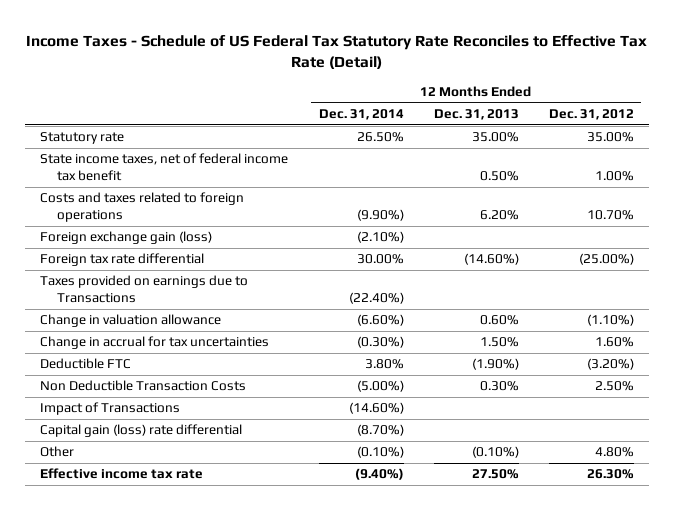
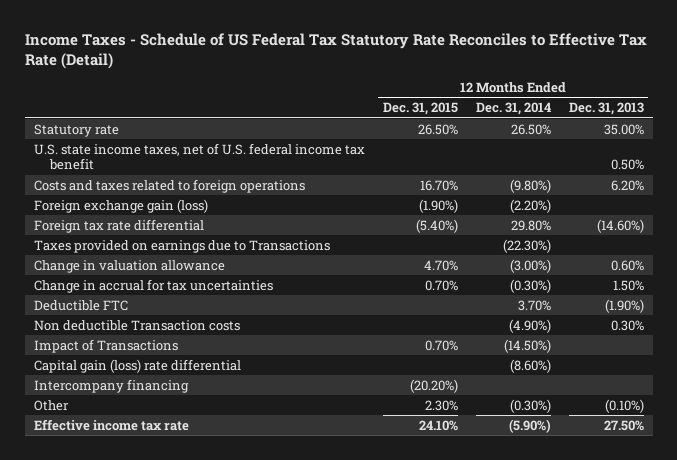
- | 12 Months Ended Dec. 31, 2014 | 12 Months Ended Dec. 31, 2013 | 12 Months Ended Dec. 31, 2012
+ | 12 Months Ended Dec. 31, 2015 | 12 Months Ended Dec. 31, 2014 | 12 Months Ended Dec. 31, 2013
- State income taxes, net of federal income tax benefit | | 0.50% | 1.00%
- Costs and taxes related to foreign operations | (9.90%) | 6.20% | 10.70%
- Foreign exchange gain (loss) | (2.10%) | |
- Foreign tax rate differential | 30.00% | (14.60%) | (25.00%)
- Taxes provided on earnings due to Transactions | (22.40%) | |
- Change in valuation allowance | (6.60%) | 0.60% | (1.10%)
+ U.S. state income taxes, net of U.S. federal income tax benefit | | | 0.50%
+ Costs and taxes related to foreign operations | 16.70% | (9.80%) | 6.20%
+ Foreign exchange gain (loss) | (1.90%) | (2.20%) |
+ Foreign tax rate differential | (5.40%) | 29.80% | (14.60%)
+ Taxes provided on earnings due to Transactions | | (22.30%) |
+ Change in valuation allowance | 4.70% | (3.00%) | 0.60%
- Deductible FTC | 3.80% | (1.90%) | (3.20%)
- Non Deductible Transaction Costs | (5.00%) | 0.30% | 2.50%
- Impact of Transactions | (14.60%) | |
- Capital gain (loss) rate differential | (8.70%) | |
- Other | (0.10%) | (0.10%) | 4.80%
- Effective income tax rate | (9.40%) | 27.50% | 26.30%
+ Deductible FTC | | 3.70% | (1.90%)
+ Non deductible Transaction costs | | (4.90%) | 0.30%
+ Impact of Transactions | 0.70% | (14.50%) |
+ Capital gain (loss) rate differential | | (8.60%) |
+ Intercompany financing | (20.20%) | |
+ Other | 2.30% | (0.30%) | (0.10%)
+ Effective income tax rate | 24.10% | (5.90%) | 27.50%

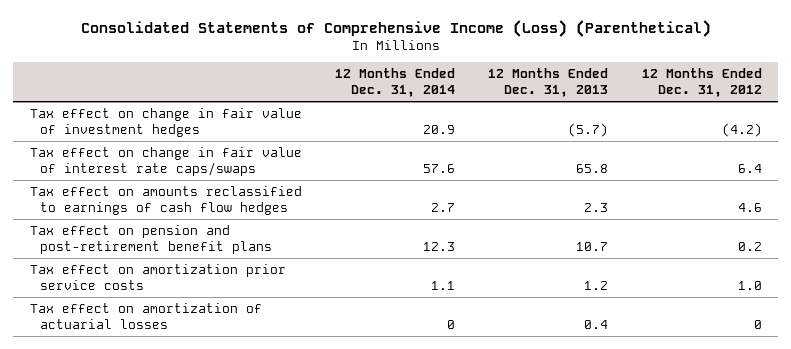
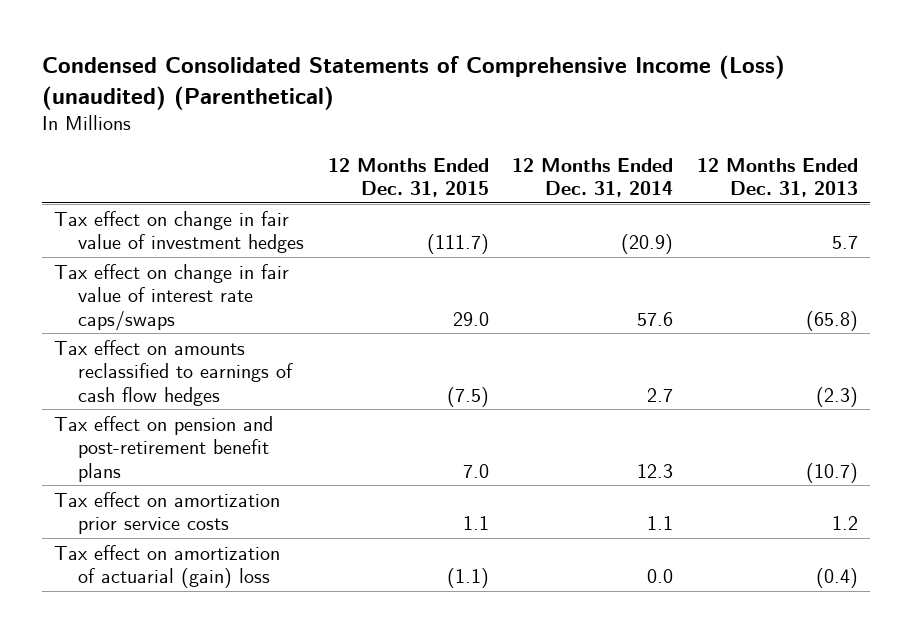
- Consolidated Statements of Comprehensive Income (Loss) (Parenthetical)
+ Condensed Consolidated Statements of Comprehensive Income (Loss) (unaudited) (Parenthetical)
- | 12 Months Ended Dec. 31, 2014 | 12 Months Ended Dec. 31, 2013 | 12 Months Ended Dec. 31, 2012
+ | 12 Months Ended Dec. 31, 2015 | 12 Months Ended Dec. 31, 2014 | 12 Months Ended Dec. 31, 2013
- Tax effect on change in fair value of investment hedges | 20.9 | (5.7) | (4.2)
- Tax effect on change in fair value of interest rate caps/swaps | 57.6 | 65.8 | 6.4
- Tax effect on amounts reclassified to earnings of cash flow hedges | 2.7 | 2.3 | 4.6
- Tax effect on pension and post-retirement benefit plans | 12.3 | 10.7 | 0.2
+ Tax effect on change in fair value of investment hedges | (111.7) | (20.9) | 5.7
+ Tax effect on change in fair value of interest rate caps/swaps | 29.0 | 57.6 | (65.8)
+ Tax effect on amounts reclassified to earnings of cash flow hedges | (7.5) | 2.7 | (2.3)
+ Tax effect on pension and post-retirement benefit plans | 7.0 | 12.3 | (10.7)
- Tax effect on amortization of actuarial losses | 0 | 0.4 | 0
+ Tax effect on amortization of actuarial (gain) loss | (1.1) | 0.0 | (0.4)

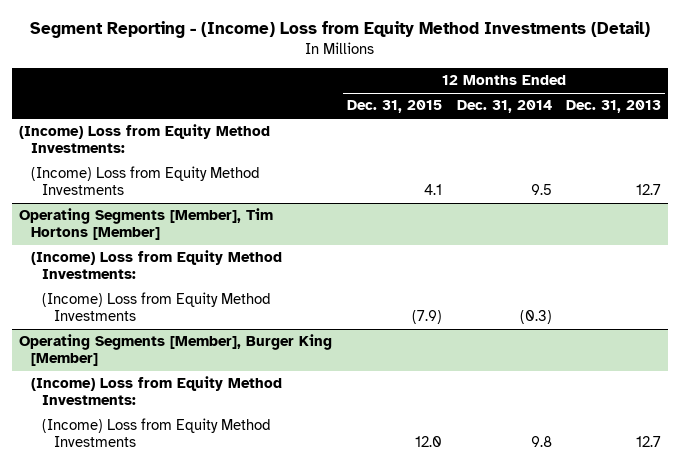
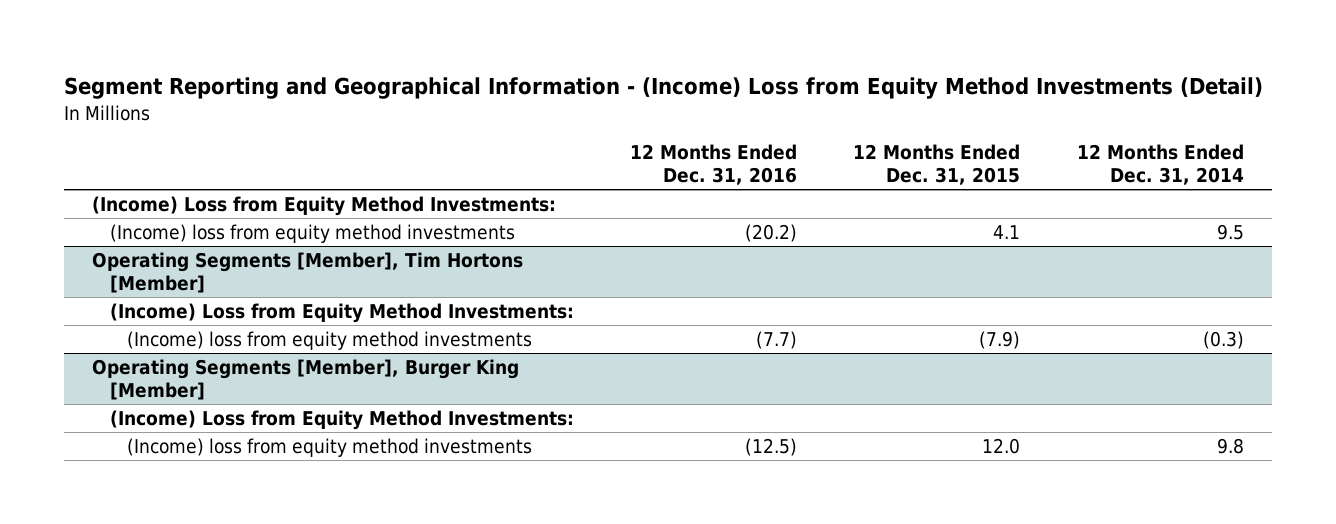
- Segment Reporting - (Income) Loss from Equity Method Investments (Detail)
+ Segment Reporting and Geographical Information - (Income) Loss from Equity Method Investments (Detail)
- | 12 Months Ended Dec. 31, 2015 | 12 Months Ended Dec. 31, 2014 | 12 Months Ended Dec. 31, 2013
+ | 12 Months Ended Dec. 31, 2016 | 12 Months Ended Dec. 31, 2015 | 12 Months Ended Dec. 31, 2014
- (Income) Loss from Equity Method Investments | 4.1 | 9.5 | 12.7
+ (Income) loss from equity method investments | (20.2) | 4.1 | 9.5
@ Operating Segments [Member], Tim Hortons [Member]
- (Income) Loss from Equity Method Investments | (7.9) | (0.3) |
+ (Income) loss from equity method investments | (7.7) | (7.9) | (0.3)
@ Operating Segments [Member], Burger King [Member]
- (Income) Loss from Equity Method Investments | 12.0 | 9.8 | 12.7
+ (Income) loss from equity method investments | (12.5) | 12.0 | 9.8

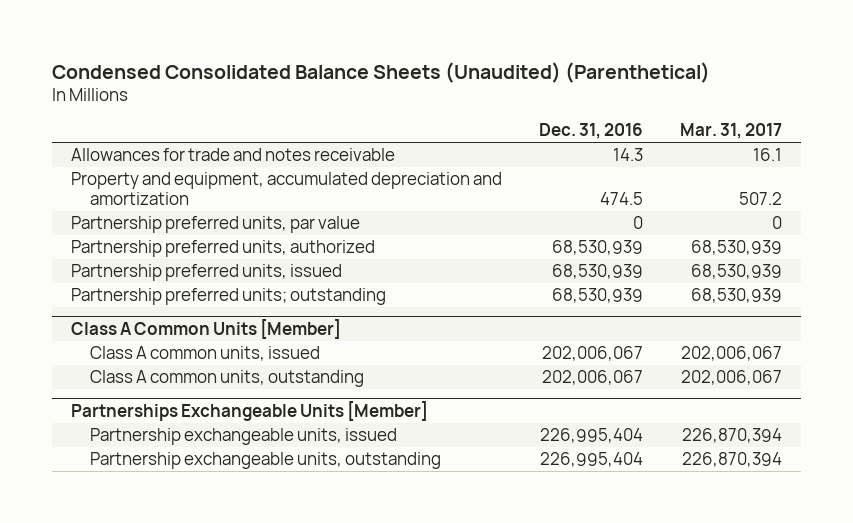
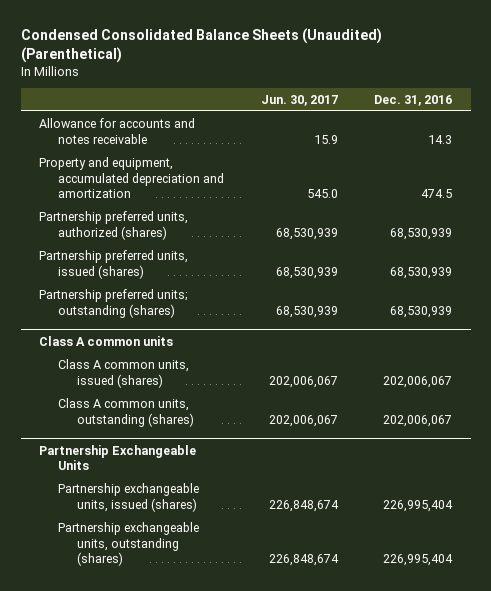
- | Dec. 31, 2016 | Mar. 31, 2017
+ | Jun. 30, 2017 | Dec. 31, 2016
- Allowances for trade and notes receivable | 14.3 | 16.1
+ Allowance for accounts and notes receivable | 15.9 | 14.3
- Partnership preferred units, par value | 0 | 0
- Partnership preferred units, authorized | 68,530,939 | 68,530,939
- Partnership preferred units, issued | 68,530,939 | 68,530,939
- Partnership preferred units; outstanding | 68,530,939 | 68,530,939
- Class A Common Units [Member]
- Class A common units, issued | 202,006,067 | 202,006,067
- Class A common units, outstanding | 202,006,067 | 202,006,067
- Partnerships Exchangeable Units [Member]
- Partnership exchangeable units, issued | 226,995,404 | 226,870,394
- Partnership exchangeable units, outstanding | 226,995,404 | 226,870,394
+ Partnership preferred units, authorized (shares) | 68,530,939 | 68,530,939
+ Partnership preferred units, issued (shares) | 68,530,939 | 68,530,939
+ Partnership preferred units; outstanding (shares) | 68,530,939 | 68,530,939
+ Class A common units
+ Class A common units, issued (shares) | 202,006,067 | 202,006,067
+ Class A common units, outstanding (shares) | 202,006,067 | 202,006,067
+ Partnership Exchangeable Units
+ Partnership exchangeable units, issued (shares) | 226,848,674 | 226,995,404
+ Partnership exchangeable units, outstanding (shares) | 226,848,674 | 226,995,404

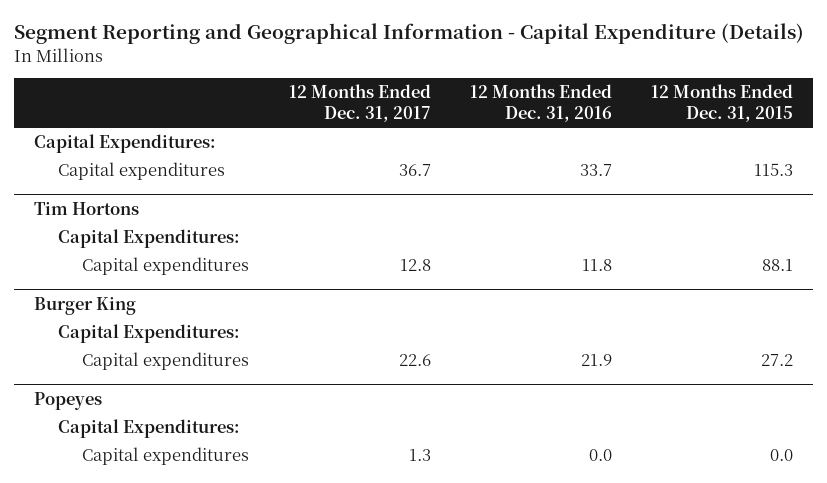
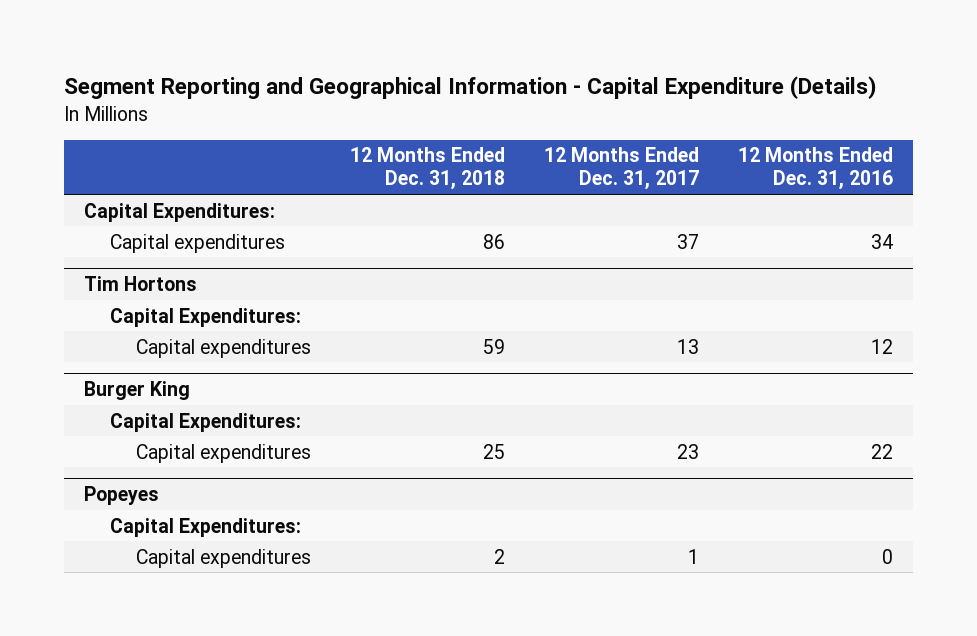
- | 12 Months Ended Dec. 31, 2017 | 12 Months Ended Dec. 31, 2016 | 12 Months Ended Dec. 31, 2015
+ | 12 Months Ended Dec. 31, 2018 | 12 Months Ended Dec. 31, 2017 | 12 Months Ended Dec. 31, 2016
- Capital expenditures | 36.7 | 33.7 | 115.3
+ Capital expenditures | 86 | 37 | 34
@ Tim Hortons
- Capital expenditures | 12.8 | 11.8 | 88.1
+ Capital expenditures | 59 | 13 | 12
@ Burger King
- Capital expenditures | 22.6 | 21.9 | 27.2
+ Capital expenditures | 25 | 23 | 22
@ Popeyes
- Capital expenditures | 1.3 | 0.0 | 0.0
+ Capital expenditures | 2 | 1 | 0

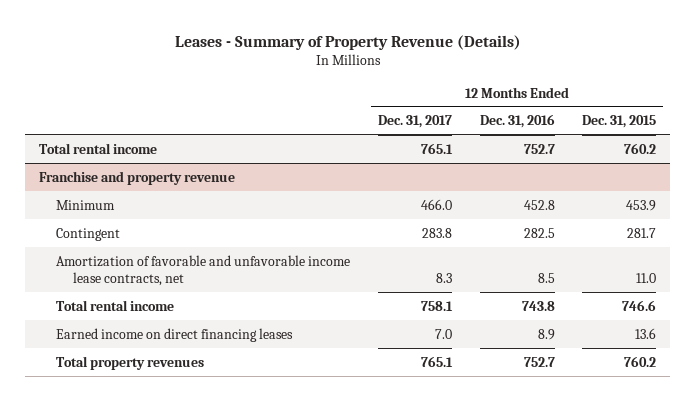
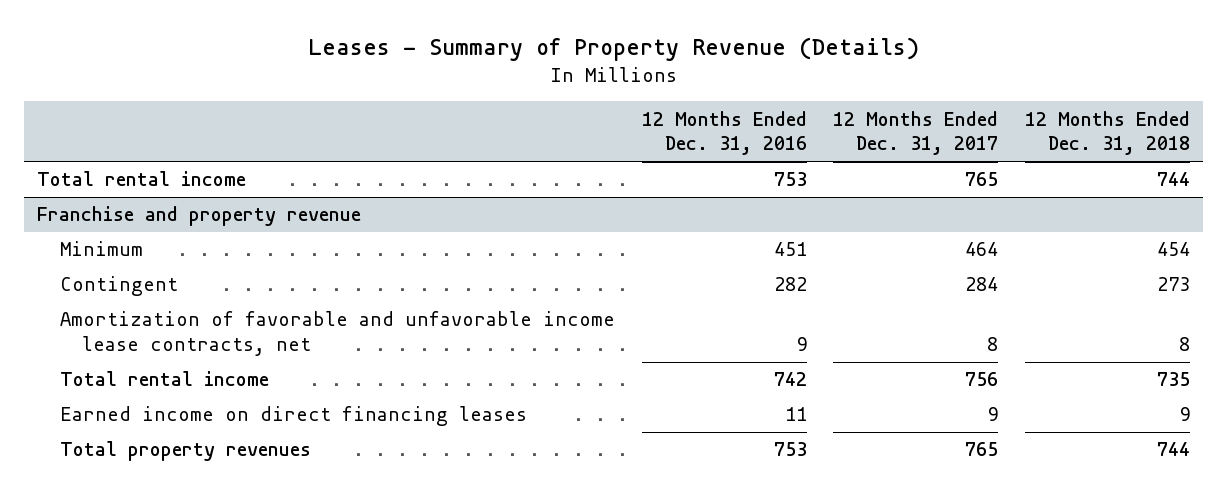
- | 12 Months Ended Dec. 31, 2017 | 12 Months Ended Dec. 31, 2016 | 12 Months Ended Dec. 31, 2015
+ | 12 Months Ended Dec. 31, 2016 | 12 Months Ended Dec. 31, 2017 | 12 Months Ended Dec. 31, 2018
- Total rental income | 765.1 | 752.7 | 760.2
+ Total rental income | 753 | 765 | 744
@ Franchise and property revenue
- Minimum | 466.0 | 452.8 | 453.9
- Contingent | 283.8 | 282.5 | 281.7
- Amortization of favorable and unfavorable income lease contracts, net | 8.3 | 8.5 | 11.0
- Total rental income | 758.1 | 743.8 | 746.6
- Earned income on direct financing leases | 7.0 | 8.9 | 13.6
- Total property revenues | 765.1 | 752.7 | 760.2
+ Minimum | 451 | 464 | 454
+ Contingent | 282 | 284 | 273
+ Amortization of favorable and unfavorable income lease contracts, net | 9 | 8 | 8
+ Total rental income | 742 | 756 | 735
+ Earned income on direct financing leases | 11 | 9 | 9
+ Total property revenues | 753 | 765 | 744

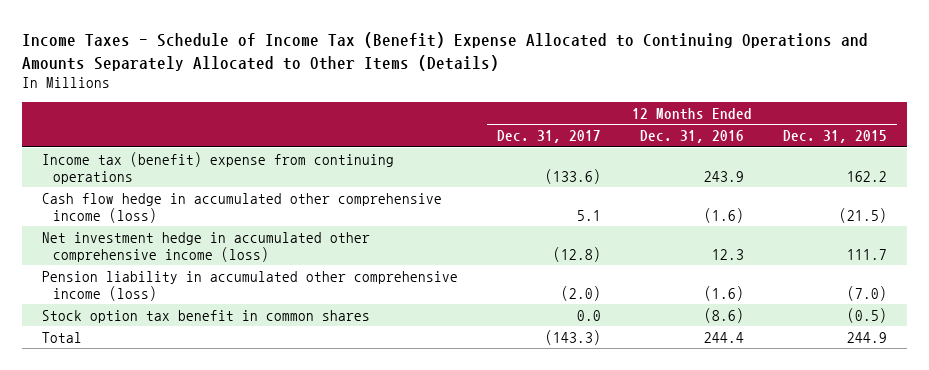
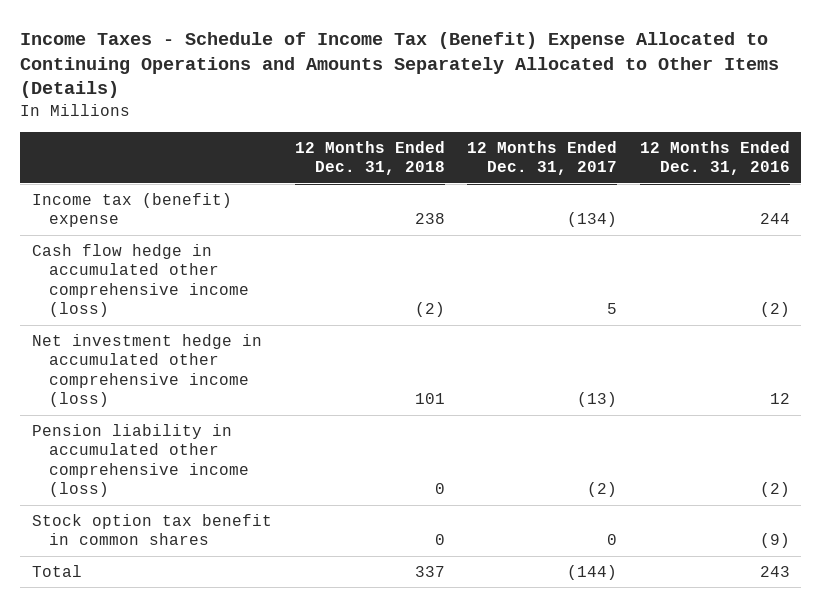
- | 12 Months Ended Dec. 31, 2017 | 12 Months Ended Dec. 31, 2016 | 12 Months Ended Dec. 31, 2015
+ | 12 Months Ended Dec. 31, 2018 | 12 Months Ended Dec. 31, 2017 | 12 Months Ended Dec. 31, 2016
- Income tax (benefit) expense from continuing operations | (133.6) | 243.9 | 162.2
- Cash flow hedge in accumulated other comprehensive income (loss) | 5.1 | (1.6) | (21.5)
- Net investment hedge in accumulated other comprehensive income (loss) | (12.8) | 12.3 | 111.7
- Pension liability in accumulated other comprehensive income (loss) | (2.0) | (1.6) | (7.0)
- Stock option tax benefit in common shares | 0.0 | (8.6) | (0.5)
- Total | (143.3) | 244.4 | 244.9
+ Income tax (benefit) expense | 238 | (134) | 244
+ Cash flow hedge in accumulated other comprehensive income (loss) | (2) | 5 | (2)
+ Net investment hedge in accumulated other comprehensive income (loss) | 101 | (13) | 12
+ Pension liability in accumulated other comprehensive income (loss) | 0 | (2) | (2)
+ Stock option tax benefit in common shares | 0 | 0 | (9)
+ Total | 337 | (144) | 243

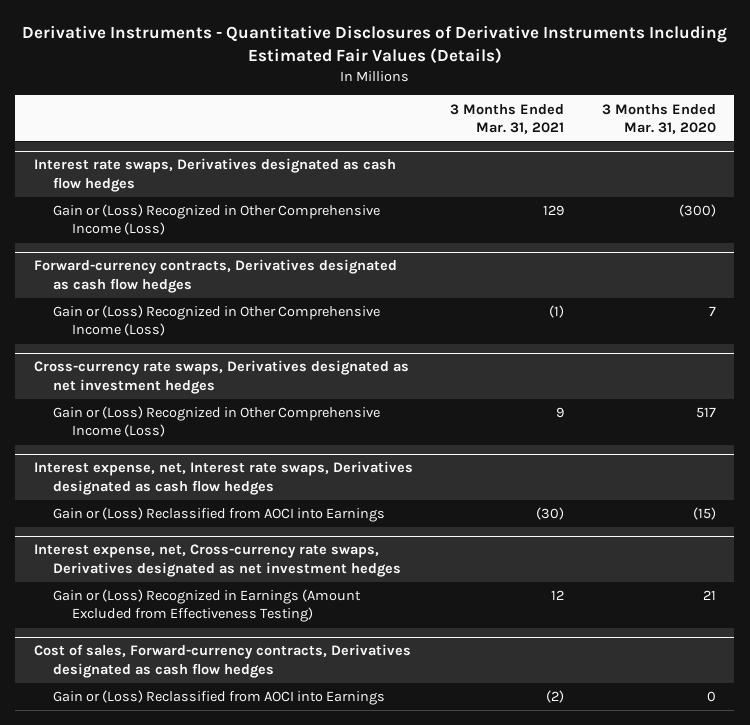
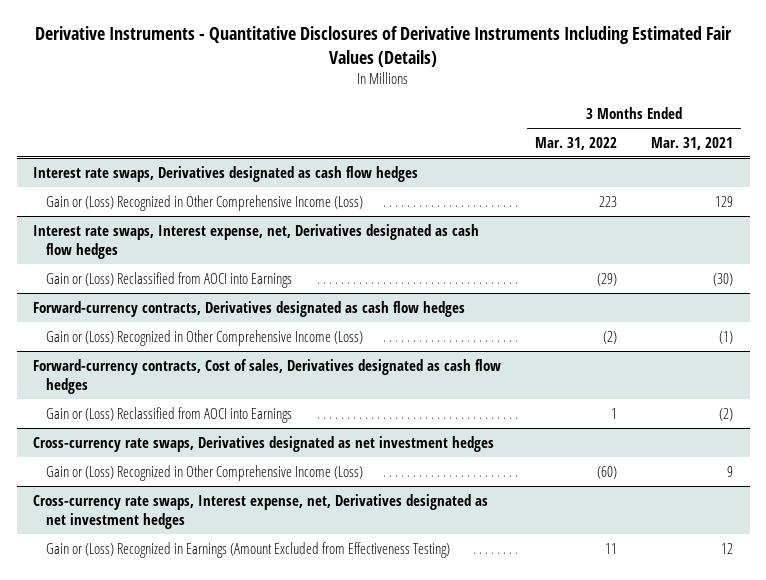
- | 3 Months Ended Mar. 31, 2021 | 3 Months Ended Mar. 31, 2020
+ | 3 Months Ended Mar. 31, 2022 | 3 Months Ended Mar. 31, 2021
+ Interest rate swaps, Interest expense, net, Derivatives designated as cash flow hedges
+ Gain or (Loss) Reclassified from AOCI into Earnings | (29) | (30)
+ Forward-currency contracts, Cost of sales, Derivatives designated as cash flow hedges
+ Gain or (Loss) Reclassified from AOCI into Earnings | 1 | (2)
- Interest expense, net, Interest rate swaps, Derivatives designated as cash flow hedges
- Gain or (Loss) Reclassified from AOCI into Earnings | (30) | (15)
- Interest expense, net, Cross-currency rate swaps, Derivatives designated as net investment hedges
+ Cross-currency rate swaps, Interest expense, net, Derivatives designated as net investment hedges
- Cost of sales, Forward-currency contracts, Derivatives designated as cash flow hedges
- Gain or (Loss) Reclassified from AOCI into Earnings | (2) | 0

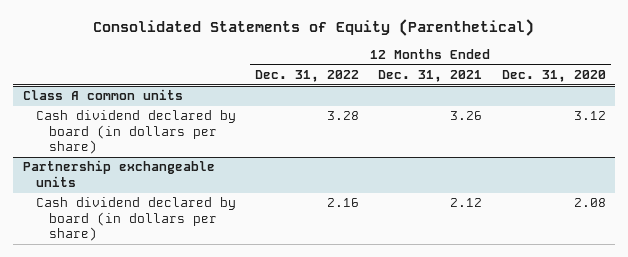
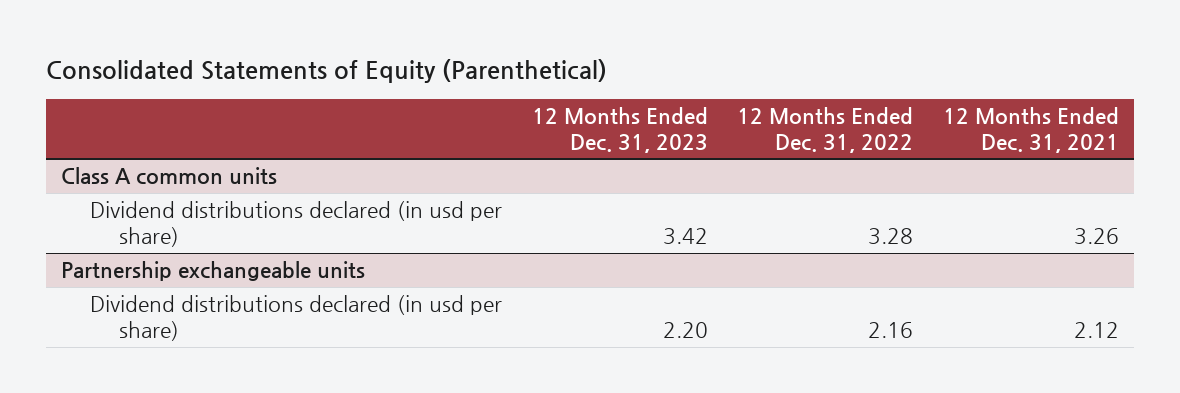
- | 12 Months Ended Dec. 31, 2022 | 12 Months Ended Dec. 31, 2021 | 12 Months Ended Dec. 31, 2020
+ | 12 Months Ended Dec. 31, 2023 | 12 Months Ended Dec. 31, 2022 | 12 Months Ended Dec. 31, 2021
@ Class A common units
- Cash dividend declared by board (in dollars per share) | 3.28 | 3.26 | 3.12
+ Dividend distributions declared (in usd per share) | 3.42 | 3.28 | 3.26
@ Partnership exchangeable units
- Cash dividend declared by board (in dollars per share) | 2.16 | 2.12 | 2.08
+ Dividend distributions declared (in usd per share) | 2.20 | 2.16 | 2.12

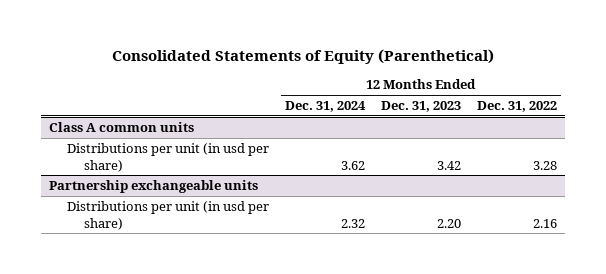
- | 12 Months Ended Dec. 31, 2023 | 12 Months Ended Dec. 31, 2022 | 12 Months Ended Dec. 31, 2021
+ | 12 Months Ended Dec. 31, 2024 | 12 Months Ended Dec. 31, 2023 | 12 Months Ended Dec. 31, 2022
@ Class A common units
- Dividend distributions declared (in usd per share) | 3.42 | 3.28 | 3.26
+ Distributions per unit (in usd per share) | 3.62 | 3.42 | 3.28
@ Partnership exchangeable units
- Dividend distributions declared (in usd per share) | 2.20 | 2.16 | 2.12
+ Distributions per unit (in usd per share) | 2.32 | 2.20 | 2.16

